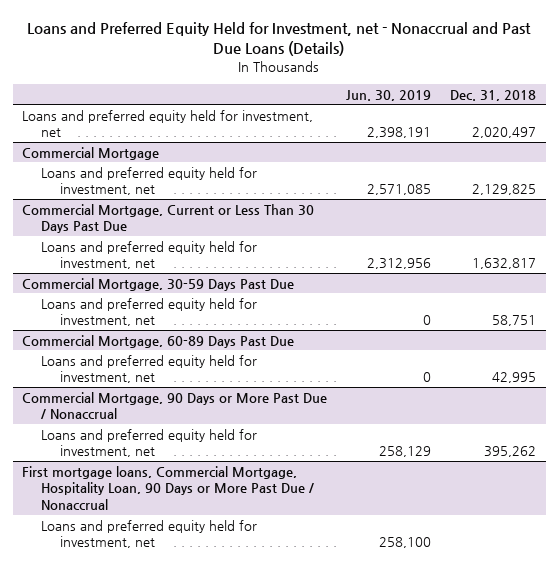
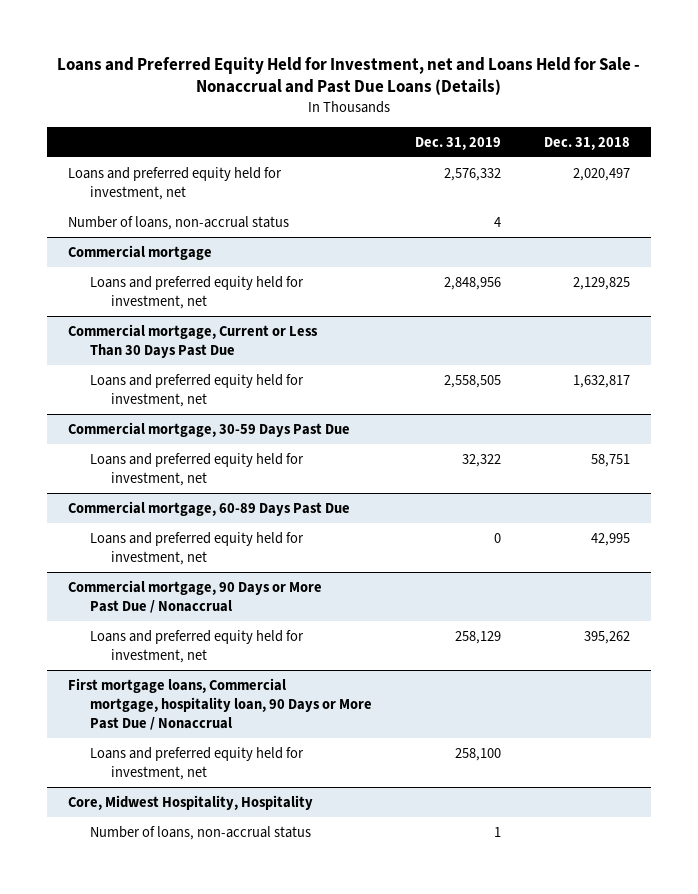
- Loans and Preferred Equity Held for Investment, net - Nonaccrual and Past Due Loans (Details)
+ Loans and Preferred Equity Held for Investment, net and Loans Held for Sale - Nonaccrual and Past Due Loans (Details)
- | Jun. 30, 2019 | Dec. 31, 2018
+ | Dec. 31, 2019 | Dec. 31, 2018
- Commercial Mortgage
+ Number of loans, non-accrual status | 4 |
+ Commercial mortgage
- Commercial Mortgage, Current or Less Than 30 Days Past Due
+ Commercial mortgage, Current or Less Than 30 Days Past Due
- Commercial Mortgage, 30-59 Days Past Due
+ Commercial mortgage, 30-59 Days Past Due
- Commercial Mortgage, 60-89 Days Past Due
+ Commercial mortgage, 60-89 Days Past Due
- Commercial Mortgage, 90 Days or More Past Due / Nonaccrual
+ Commercial mortgage, 90 Days or More Past Due / Nonaccrual
- First mortgage loans, Commercial Mortgage, Hospitality Loan, 90 Days or More Past Due / Nonaccrual
+ First mortgage loans, Commercial mortgage, hospitality loan, 90 Days or More Past Due / Nonaccrual
+ Core, Midwest Hospitality, Hospitality
+ Number of loans, non-accrual status | 1 |

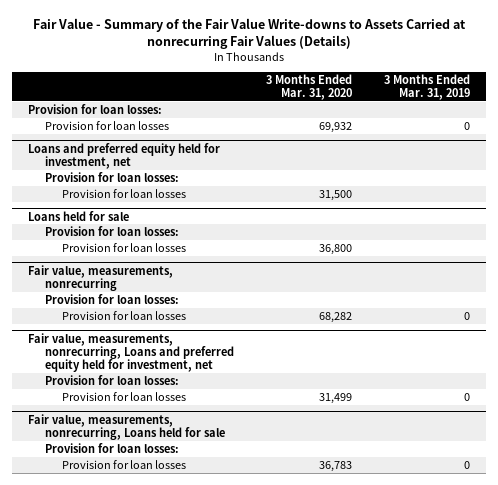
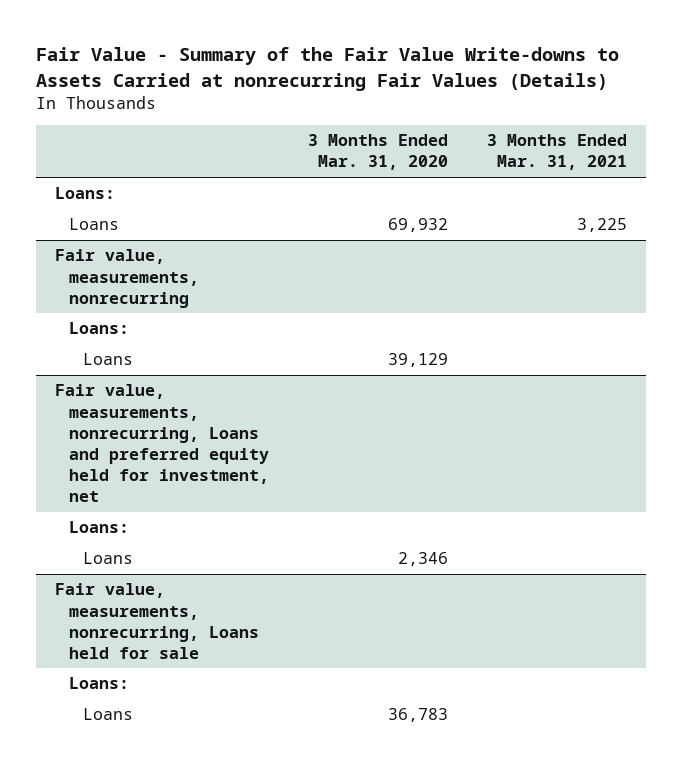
- | 3 Months Ended Mar. 31, 2020 | 3 Months Ended Mar. 31, 2019
+ | 3 Months Ended Mar. 31, 2020 | 3 Months Ended Mar. 31, 2021
- Provision for loan losses:
- Provision for loan losses | 69,932 | 0
- Loans and preferred equity held for investment, net
- Provision for loan losses:
- Provision for loan losses | 31,500 |
- Loans held for sale
- Provision for loan losses:
- Provision for loan losses | 36,800 |
+ Loans:
+ Loans | 69,932 | 3,225
@ Fair value, measurements, nonrecurring
- Provision for loan losses:
- Provision for loan losses | 68,282 | 0
+ Loans:
+ Loans | 39,129 |
@ Fair value, measurements, nonrecurring, Loans and preferred equity held for investment, net
- Provision for loan losses:
- Provision for loan losses | 31,499 | 0
+ Loans:
+ Loans | 2,346 |
@ Fair value, measurements, nonrecurring, Loans held for sale
- Provision for loan losses:
- Provision for loan losses | 36,783 | 0
+ Loans:
+ Loans | 36,783 |

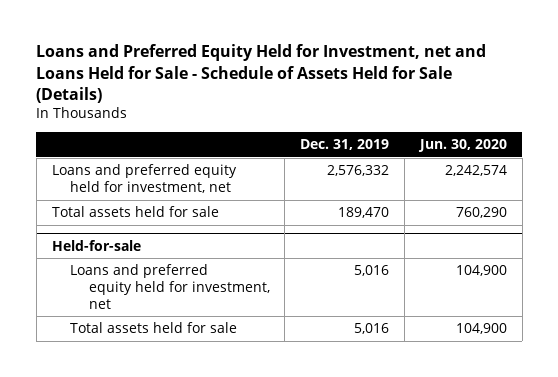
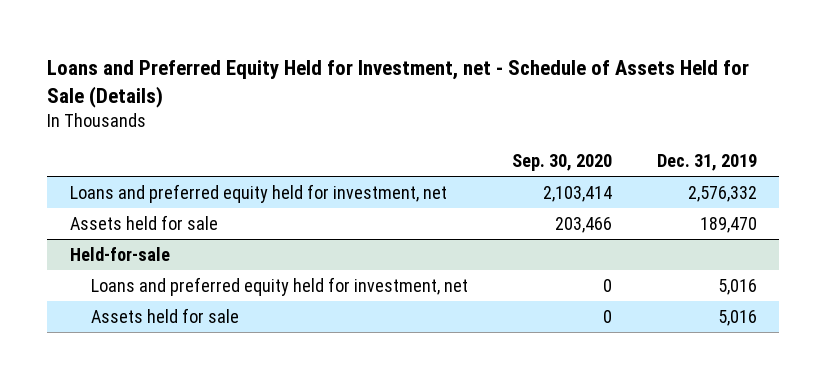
- Loans and Preferred Equity Held for Investment, net and Loans Held for Sale - Schedule of Assets Held for Sale (Details)
+ Loans and Preferred Equity Held for Investment, net - Schedule of Assets Held for Sale (Details)
- | Dec. 31, 2019 | Jun. 30, 2020
+ | Sep. 30, 2020 | Dec. 31, 2019
- Total assets held for sale | 189,470 | 760,290
+ Assets held for sale | 203,466 | 189,470
@ Held-for-sale
- Total assets held for sale | 5,016 | 104,900
+ Assets held for sale | 0 | 5,016

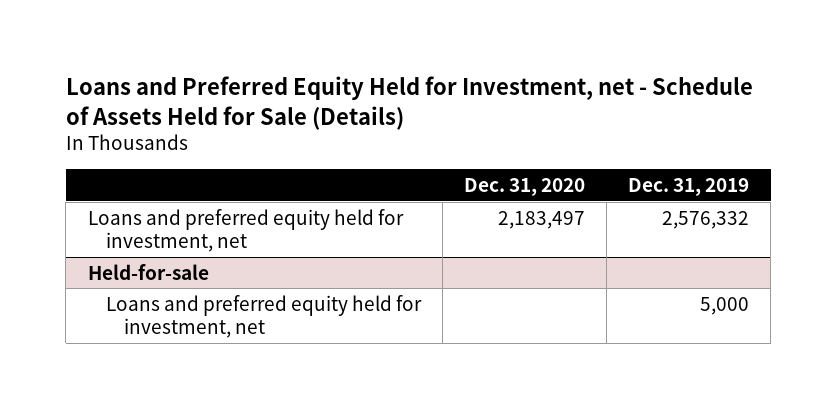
- | Sep. 30, 2020 | Dec. 31, 2019
+ | Dec. 31, 2020 | Dec. 31, 2019
- Assets held for sale | 203,466 | 189,470
@ Held-for-sale
- Loans and preferred equity held for investment, net | 0 | 5,016
- Assets held for sale | 0 | 5,016
+ Loans and preferred equity held for investment, net | | 5,000

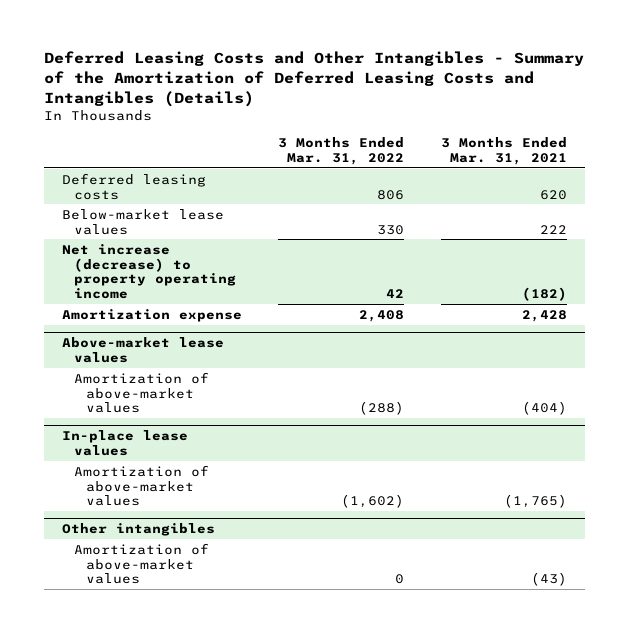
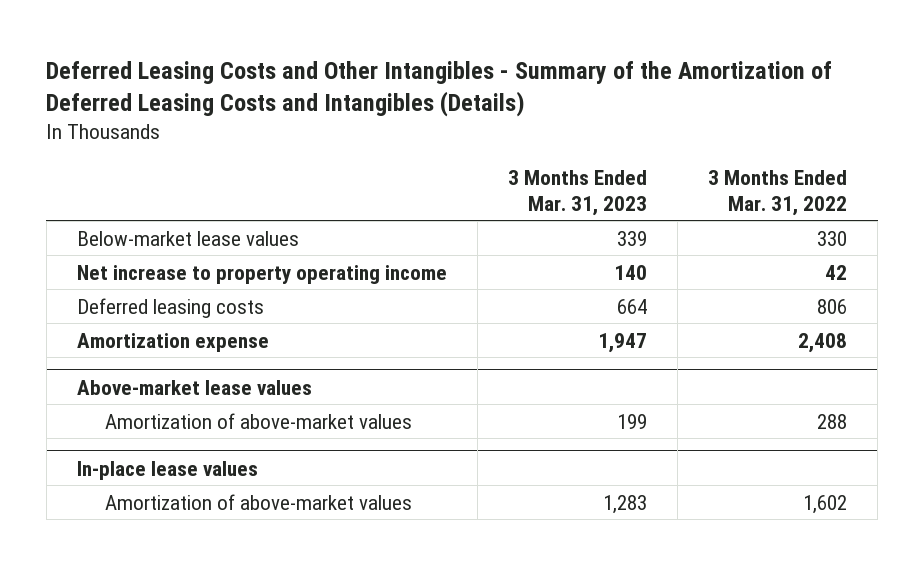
- | 3 Months Ended Mar. 31, 2022 | 3 Months Ended Mar. 31, 2021
+ | 3 Months Ended Mar. 31, 2023 | 3 Months Ended Mar. 31, 2022
- Net increase (decrease) to property operating income | 42 | (182)
+ Net increase to property operating income | 140 | 42
moved down: Deferred leasing costs | 664 | 806
@ Above-market lease values
- Amortization of above-market values | (288) | (404)
+ Amortization of above-market values | 199 | 288
@ In-place lease values
- Amortization of above-market values | (1,602) | (1,765)
- Other intangibles
- Amortization of above-market values | 0 | (43)
@ In-place lease values
+ Amortization of above-market values | 1,283 | 1,602

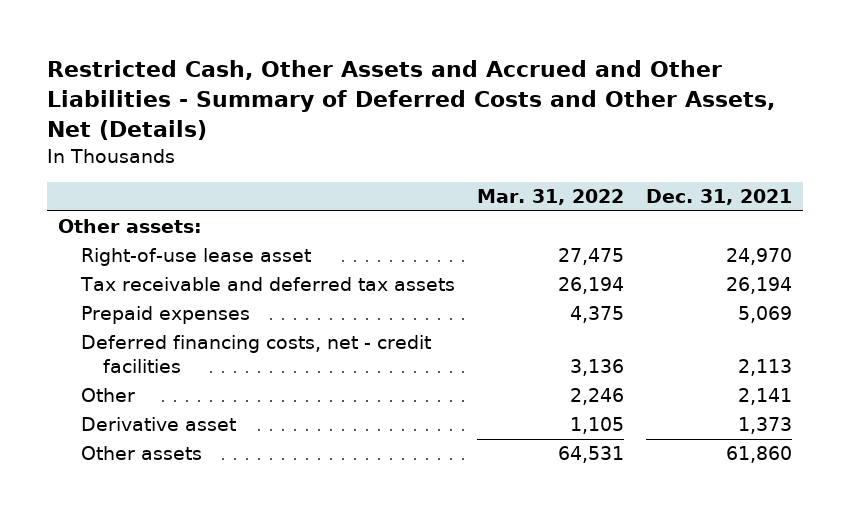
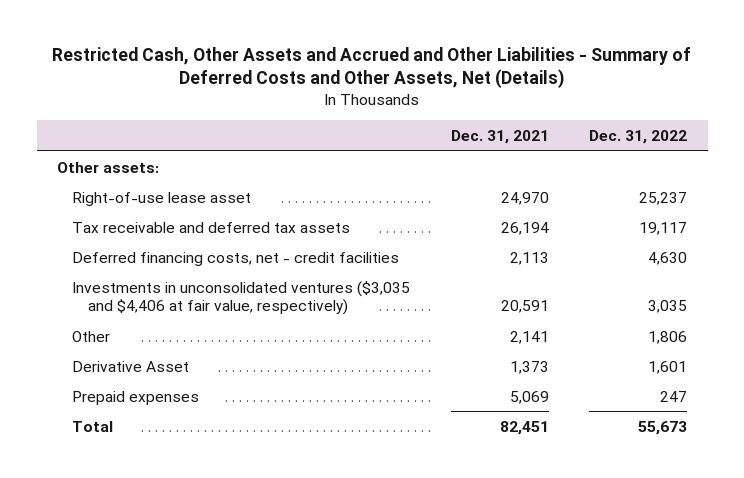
- | Mar. 31, 2022 | Dec. 31, 2021
+ | Dec. 31, 2021 | Dec. 31, 2022
+ Investments in unconsolidated ventures ($3,035 and $4,406 at fair value, respectively) | 20,591 | 3,035
- Derivative asset | 1,105 | 1,373
- Other assets | 64,531 | 61,860
+ Derivative Asset | 1,373 | 1,601
moved down: Prepaid expenses | 5,069 | 247
+ Total | 82,451 | 55,673

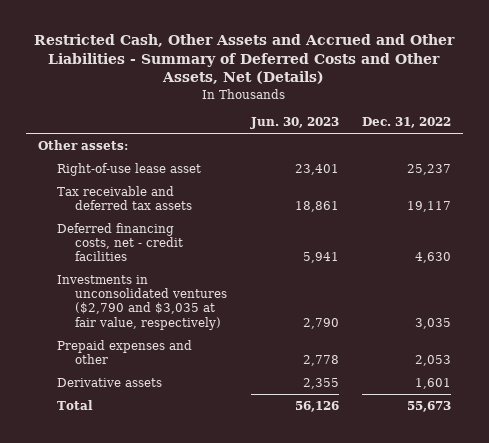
- | Dec. 31, 2021 | Dec. 31, 2022
+ | Jun. 30, 2023 | Dec. 31, 2022
- Investments in unconsolidated ventures ($3,035 and $4,406 at fair value, respectively) | 20,591 | 3,035
- Other | 2,141 | 1,806
- Derivative Asset | 1,373 | 1,601
- Prepaid expenses | 5,069 | 247
+ Investments in unconsolidated ventures ($2,790 and $3,035 at fair value, respectively) | 2,790 | 3,035
+ Prepaid expenses and other | 2,778 | 2,053
+ Derivative assets | 2,355 | 1,601

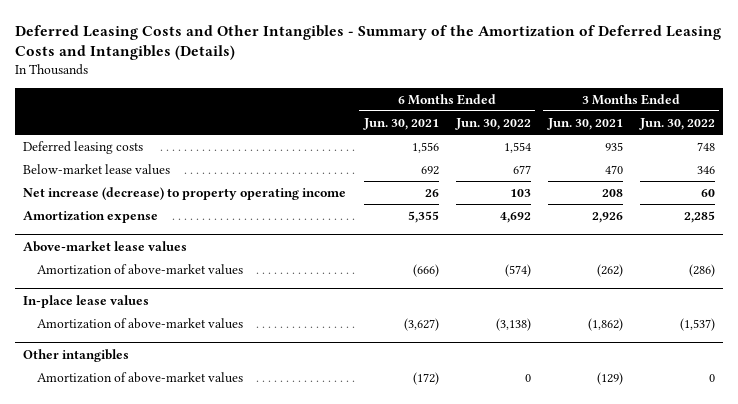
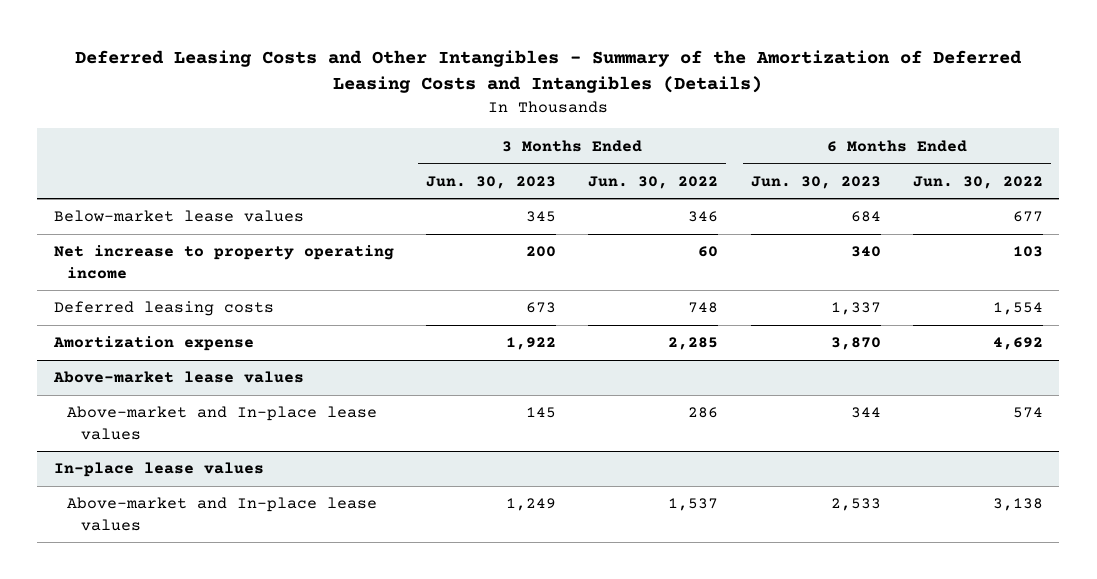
- | 6 Months Ended Jun. 30, 2021 | 6 Months Ended Jun. 30, 2022 | 3 Months Ended Jun. 30, 2021 | 3 Months Ended Jun. 30, 2022
+ | 3 Months Ended Jun. 30, 2023 | 3 Months Ended Jun. 30, 2022 | 6 Months Ended Jun. 30, 2023 | 6 Months Ended Jun. 30, 2022
- Net increase (decrease) to property operating income | 26 | 103 | 208 | 60
+ Net increase to property operating income | 200 | 60 | 340 | 103
moved down: Deferred leasing costs | 673 | 748 | 1,337 | 1,554
@ Above-market lease values
- Amortization of above-market values | (666) | (574) | (262) | (286)
+ Above-market and In-place lease values | 145 | 286 | 344 | 574
@ In-place lease values
- Amortization of above-market values | (3,627) | (3,138) | (1,862) | (1,537)
- Other intangibles
- Amortization of above-market values | (172) | 0 | (129) | 0
@ In-place lease values
+ Above-market and In-place lease values | 1,249 | 1,537 | 2,533 | 3,138

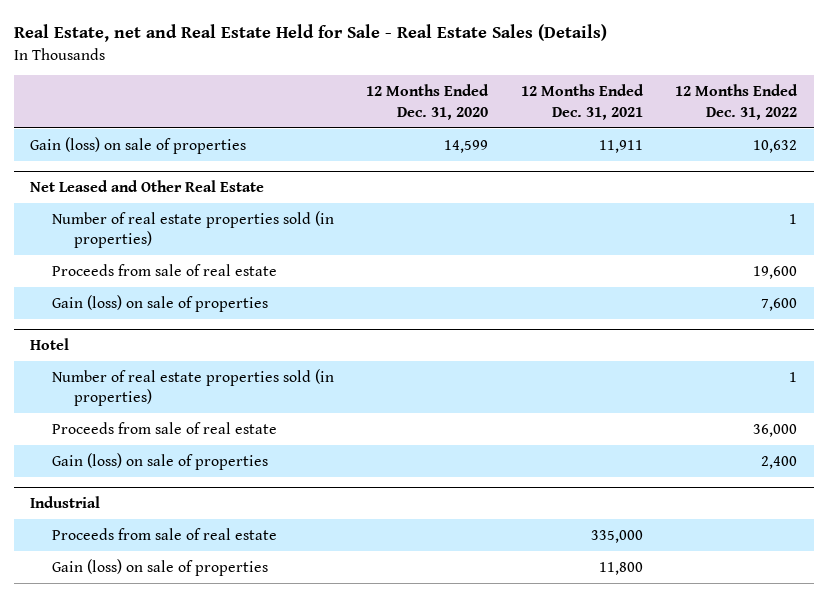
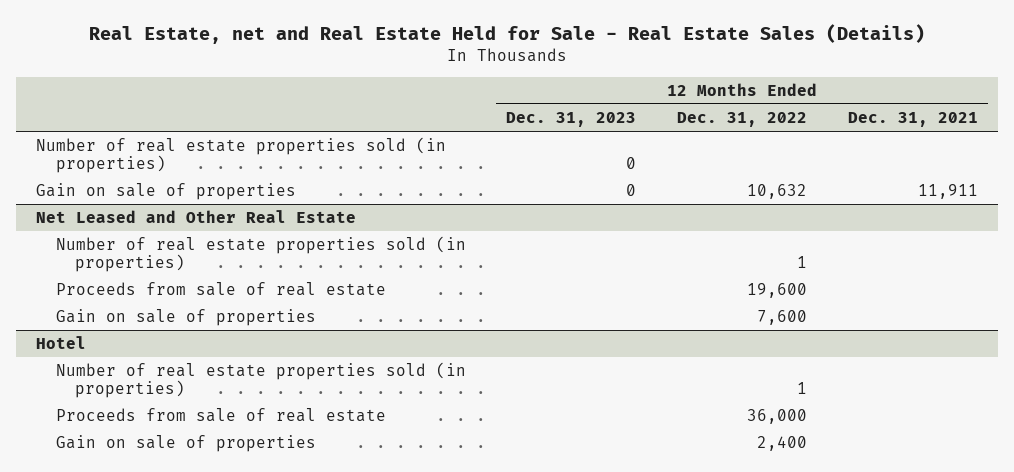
- | 12 Months Ended Dec. 31, 2020 | 12 Months Ended Dec. 31, 2021 | 12 Months Ended Dec. 31, 2022
+ | 12 Months Ended Dec. 31, 2023 | 12 Months Ended Dec. 31, 2022 | 12 Months Ended Dec. 31, 2021
- Gain (loss) on sale of properties | 14,599 | 11,911 | 10,632
+ Number of real estate properties sold (in properties) | 0 | |
+ Gain on sale of properties | 0 | 10,632 | 11,911
@ Net Leased and Other Real Estate
- Gain (loss) on sale of properties | | | 7,600
+ Gain on sale of properties | | 7,600 |
@ Hotel
- Gain (loss) on sale of properties | | | 2,400
- Industrial
- Proceeds from sale of real estate | | 335,000 |
- Gain (loss) on sale of properties | | 11,800 |
@ Hotel
+ Gain on sale of properties | | 2,400 |

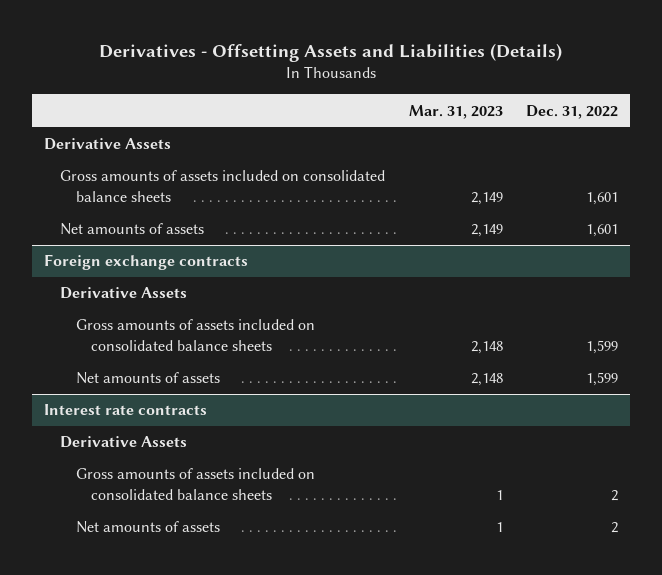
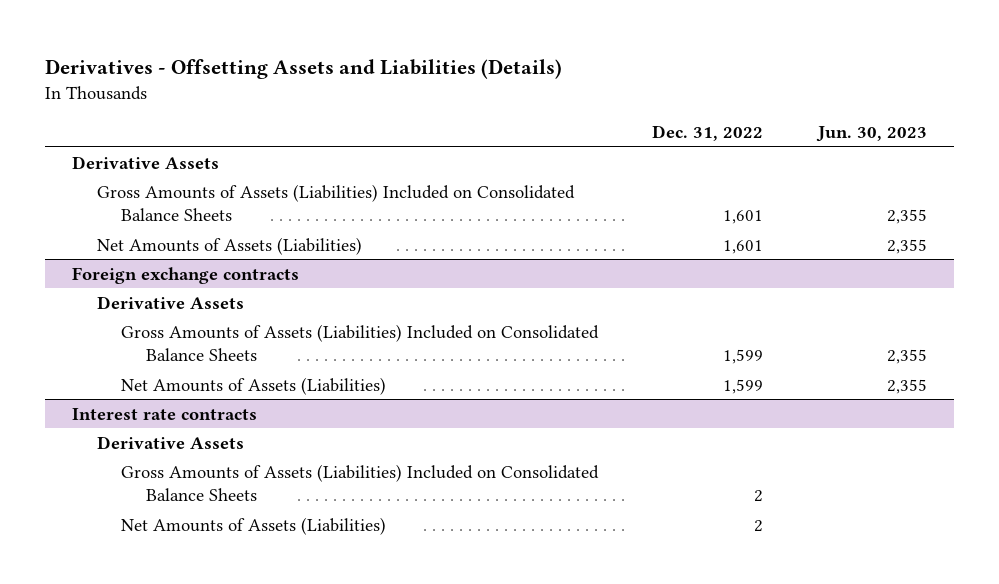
- | Mar. 31, 2023 | Dec. 31, 2022
+ | Dec. 31, 2022 | Jun. 30, 2023
- Gross amounts of assets included on consolidated balance sheets | 2,149 | 1,601
- Net amounts of assets | 2,149 | 1,601
+ Gross Amounts of Assets (Liabilities) Included on Consolidated Balance Sheets | 1,601 | 2,355
+ Net Amounts of Assets (Liabilities) | 1,601 | 2,355
@ Foreign exchange contracts
- Gross amounts of assets included on consolidated balance sheets | 2,148 | 1,599
- Net amounts of assets | 2,148 | 1,599
+ Gross Amounts of Assets (Liabilities) Included on Consolidated Balance Sheets | 1,599 | 2,355
+ Net Amounts of Assets (Liabilities) | 1,599 | 2,355
@ Interest rate contracts
- Gross amounts of assets included on consolidated balance sheets | 1 | 2
- Net amounts of assets | 1 | 2
+ Gross Amounts of Assets (Liabilities) Included on Consolidated Balance Sheets | 2 |
+ Net Amounts of Assets (Liabilities) | 2 |

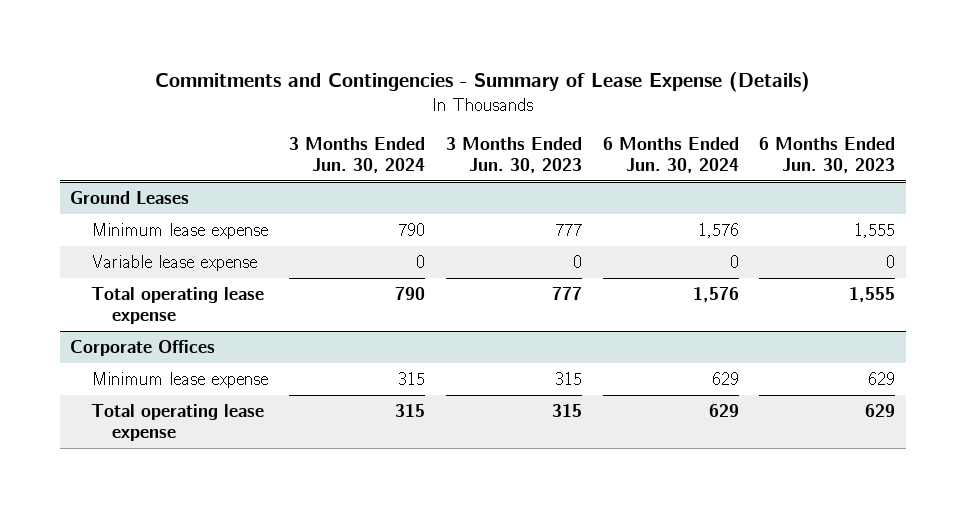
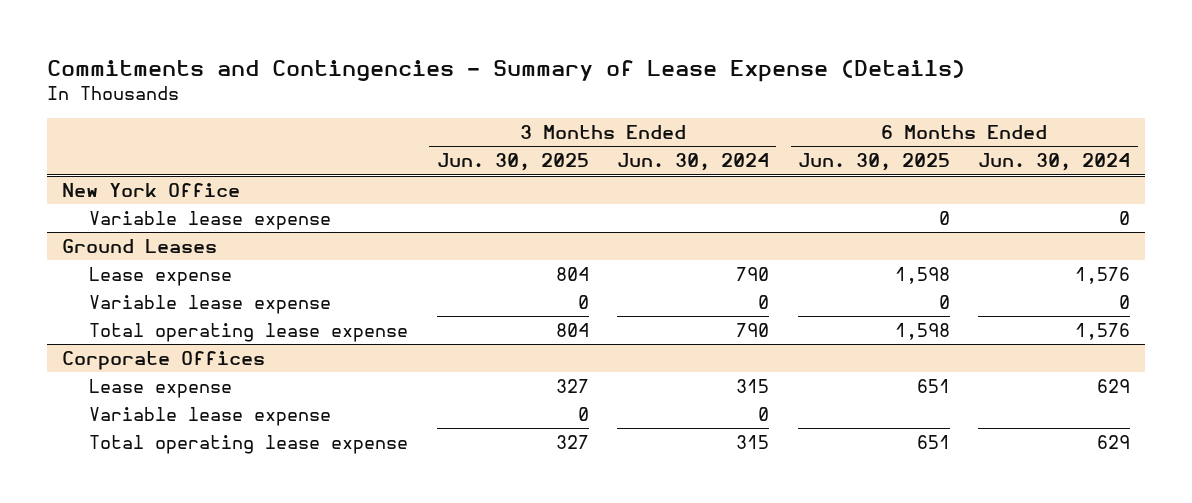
- | 3 Months Ended Jun. 30, 2024 | 3 Months Ended Jun. 30, 2023 | 6 Months Ended Jun. 30, 2024 | 6 Months Ended Jun. 30, 2023
+ | 3 Months Ended Jun. 30, 2025 | 3 Months Ended Jun. 30, 2024 | 6 Months Ended Jun. 30, 2025 | 6 Months Ended Jun. 30, 2024
+ New York Office
+ Variable lease expense | | | 0 | 0
@ Ground Leases
- Minimum lease expense | 790 | 777 | 1,576 | 1,555
+ Lease expense | 804 | 790 | 1,598 | 1,576
@ Corporate Offices
- Minimum lease expense | 315 | 315 | 629 | 629
+ Lease expense | 327 | 315 | 651 | 629
+ Variable lease expense | 0 | 0 | |

